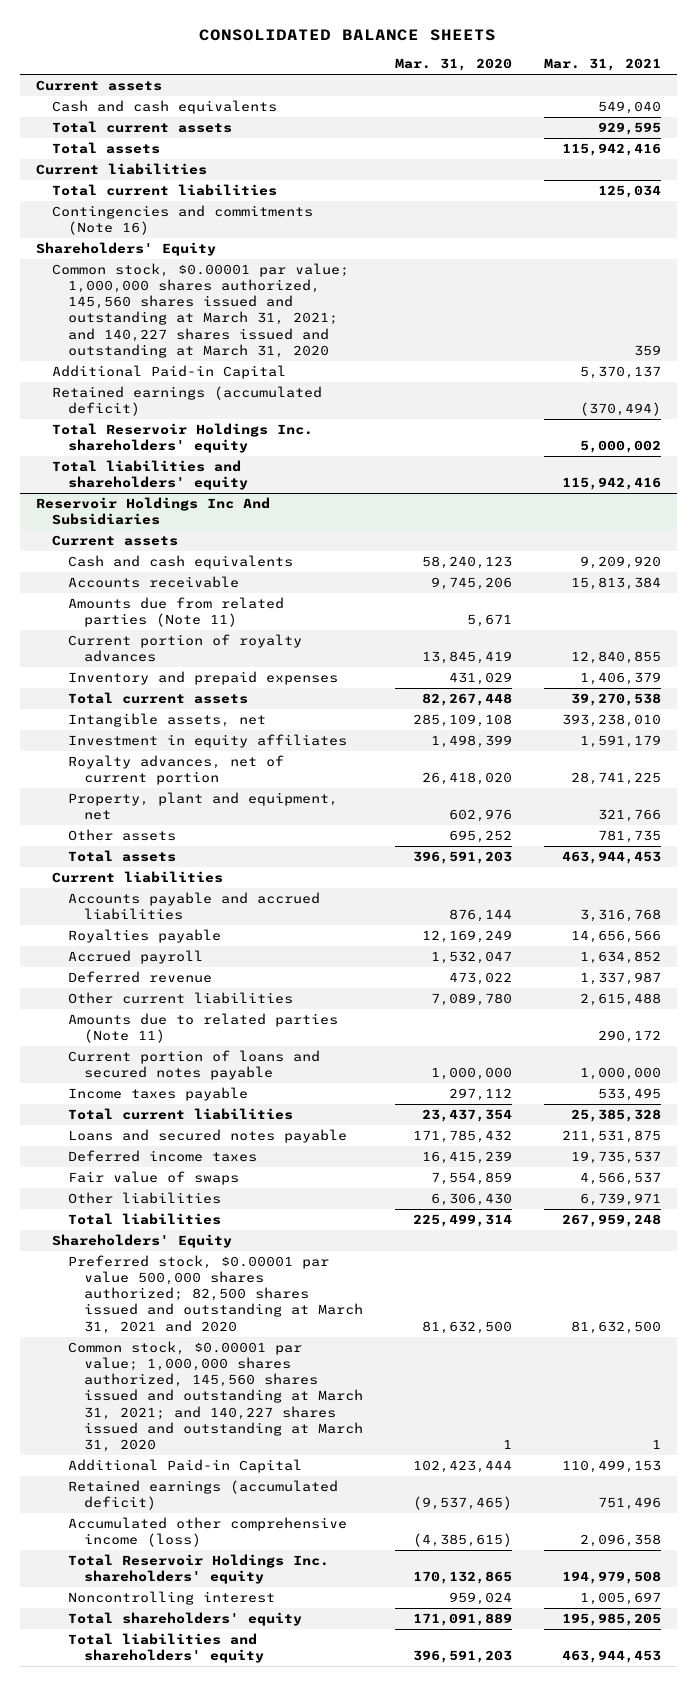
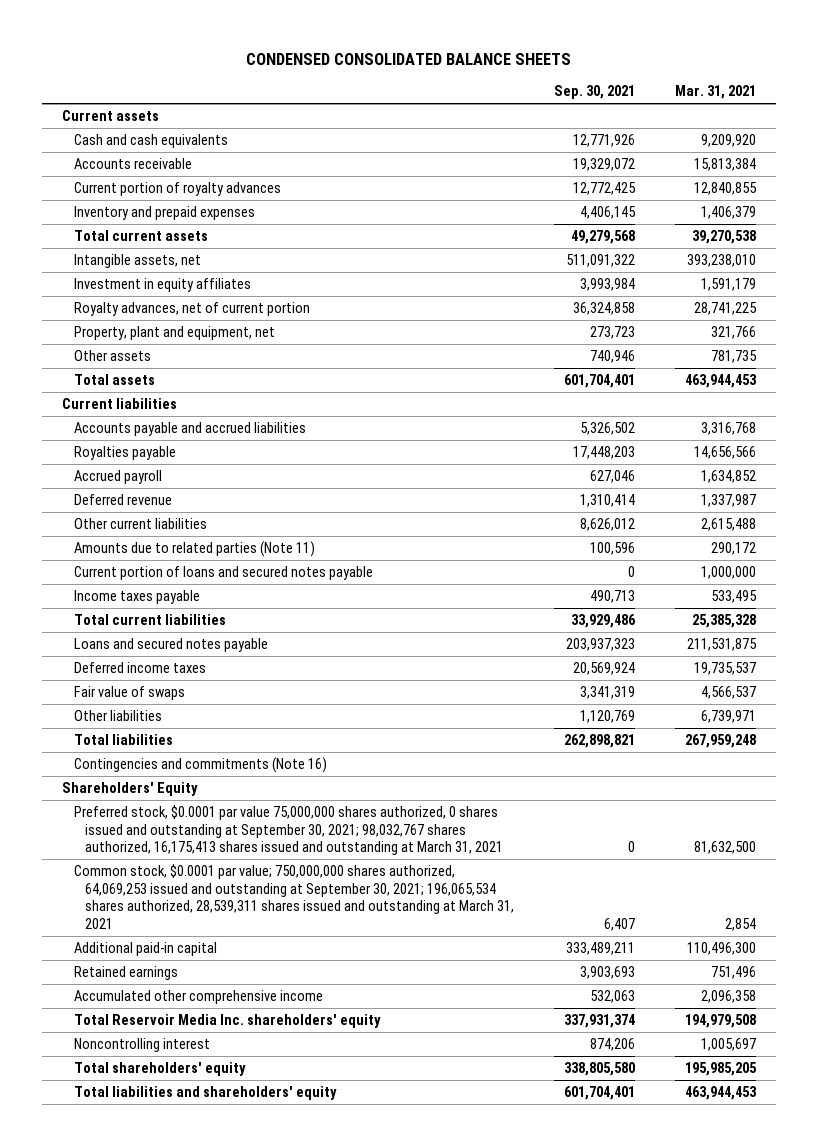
- CONSOLIDATED BALANCE SHEETS
+ CONDENSED CONSOLIDATED BALANCE SHEETS
- | Mar. 31, 2020 | Mar. 31, 2021
+ | Sep. 30, 2021 | Mar. 31, 2021
- Cash and cash equivalents | | 549,040
- Total current assets | | 929,595
- Total assets | | 115,942,416
- Current liabilities
- Total current liabilities | | 125,034
- Shareholders' Equity
- Common stock, $0.00001 par value; 1,000,000 shares authorized, 145,560 shares issued and outstanding at March 31, 2021; and 140,227 shares issued and outstanding at March 31, 2020 | | 359
- Additional Paid-in Capital | | 5,370,137
- Retained earnings (accumulated deficit) | | (370,494)
- Total Reservoir Holdings Inc. shareholders' equity | | 5,000,002
- Total liabilities and shareholders' equity | | 115,942,416
- Reservoir Holdings Inc And Subsidiaries
- Current assets
- Amounts due from related parties (Note 11) | 5,671 |
moved down: Contingencies and commitments (Note 16)
- Preferred stock, $0.00001 par value 500,000 shares authorized; 82,500 shares issued and outstanding at March 31, 2021 and 2020 | 81,632,500 | 81,632,500
- Common stock, $0.00001 par value; 1,000,000 shares authorized, 145,560 shares issued and outstanding at March 31, 2021; and 140,227 shares issued and outstanding at March 31, 2020 | 1 | 1
- Additional Paid-in Capital | 102,423,444 | 110,499,153
- Retained earnings (accumulated deficit) | (9,537,465) | 751,496
- Accumulated other comprehensive income (loss) | (4,385,615) | 2,096,358
- Total Reservoir Holdings Inc. shareholders' equity | 170,132,865 | 194,979,508
+ Preferred stock, $0.0001 par value 75,000,000 shares authorized, 0 shares issued and outstanding at September 30, 2021; 98,032,767 shares authorized, 16,175,413 shares issued and outstanding at March 31, 2021 | 0 | 81,632,500
+ Common stock, $0.0001 par value; 750,000,000 shares authorized, 64,069,253 issued and outstanding at September 30, 2021; 196,065,534 shares authorized, 28,539,311 shares issued and outstanding at March 31, 2021 | 6,407 | 2,854
+ Additional paid-in capital | 333,489,211 | 110,496,300
+ Retained earnings | 3,903,693 | 751,496
+ Accumulated other comprehensive income | 532,063 | 2,096,358
+ Total Reservoir Media Inc. shareholders' equity | 337,931,374 | 194,979,508

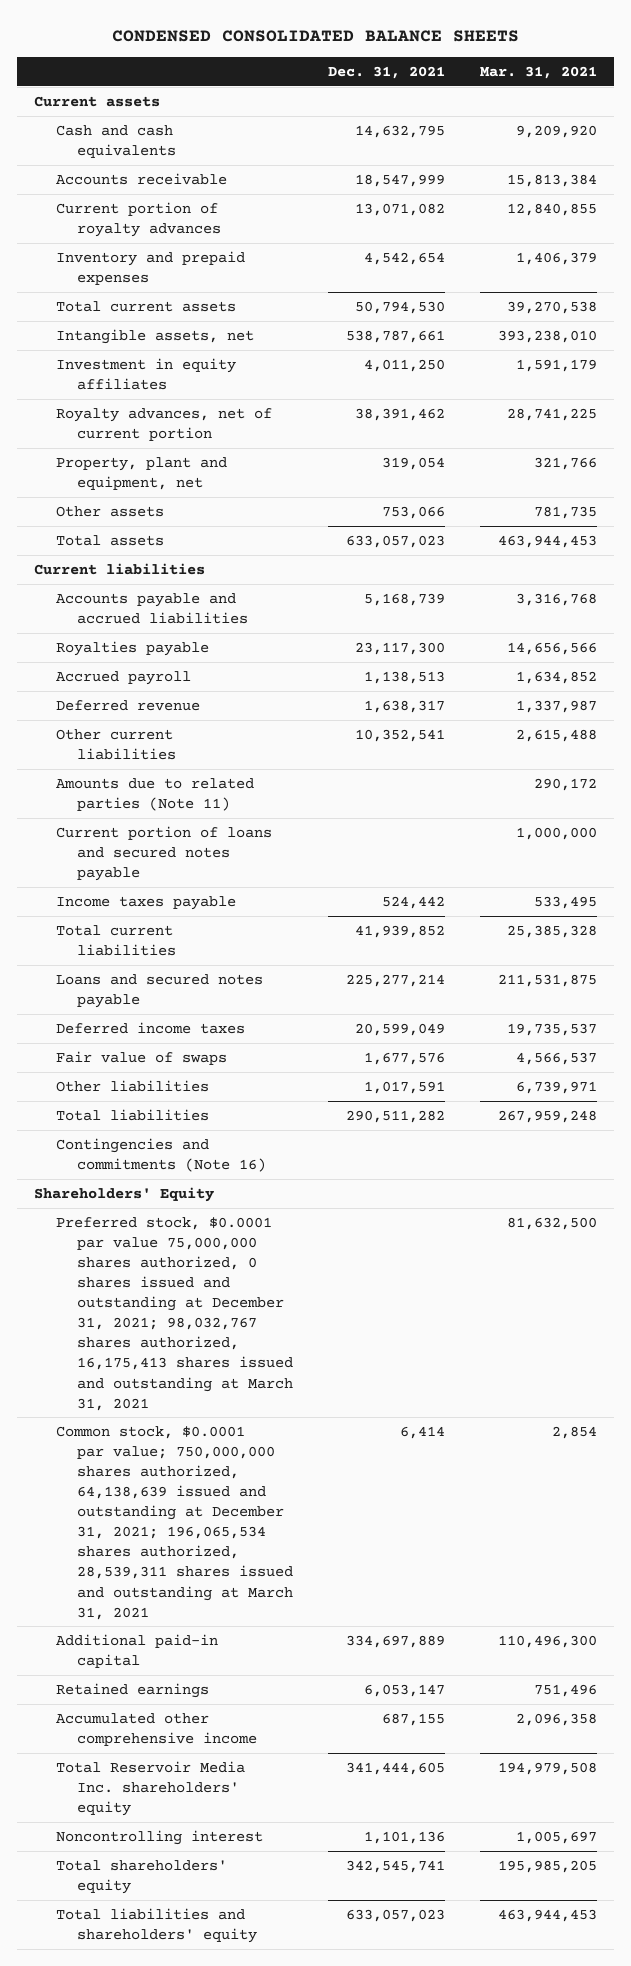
- | Sep. 30, 2021 | Mar. 31, 2021
+ | Dec. 31, 2021 | Mar. 31, 2021
- Preferred stock, $0.0001 par value 75,000,000 shares authorized, 0 shares issued and outstanding at September 30, 2021; 98,032,767 shares authorized, 16,175,413 shares issued and outstanding at March 31, 2021 | 0 | 81,632,500
- Common stock, $0.0001 par value; 750,000,000 shares authorized, 64,069,253 issued and outstanding at September 30, 2021; 196,065,534 shares authorized, 28,539,311 shares issued and outstanding at March 31, 2021 | 6,407 | 2,854
+ Preferred stock, $0.0001 par value 75,000,000 shares authorized, 0 shares issued and outstanding at December 31, 2021; 98,032,767 shares authorized, 16,175,413 shares issued and outstanding at March 31, 2021 | | 81,632,500
+ Common stock, $0.0001 par value; 750,000,000 shares authorized, 64,138,639 issued and outstanding at December 31, 2021; 196,065,534 shares authorized, 28,539,311 shares issued and outstanding at March 31, 2021 | 6,414 | 2,854

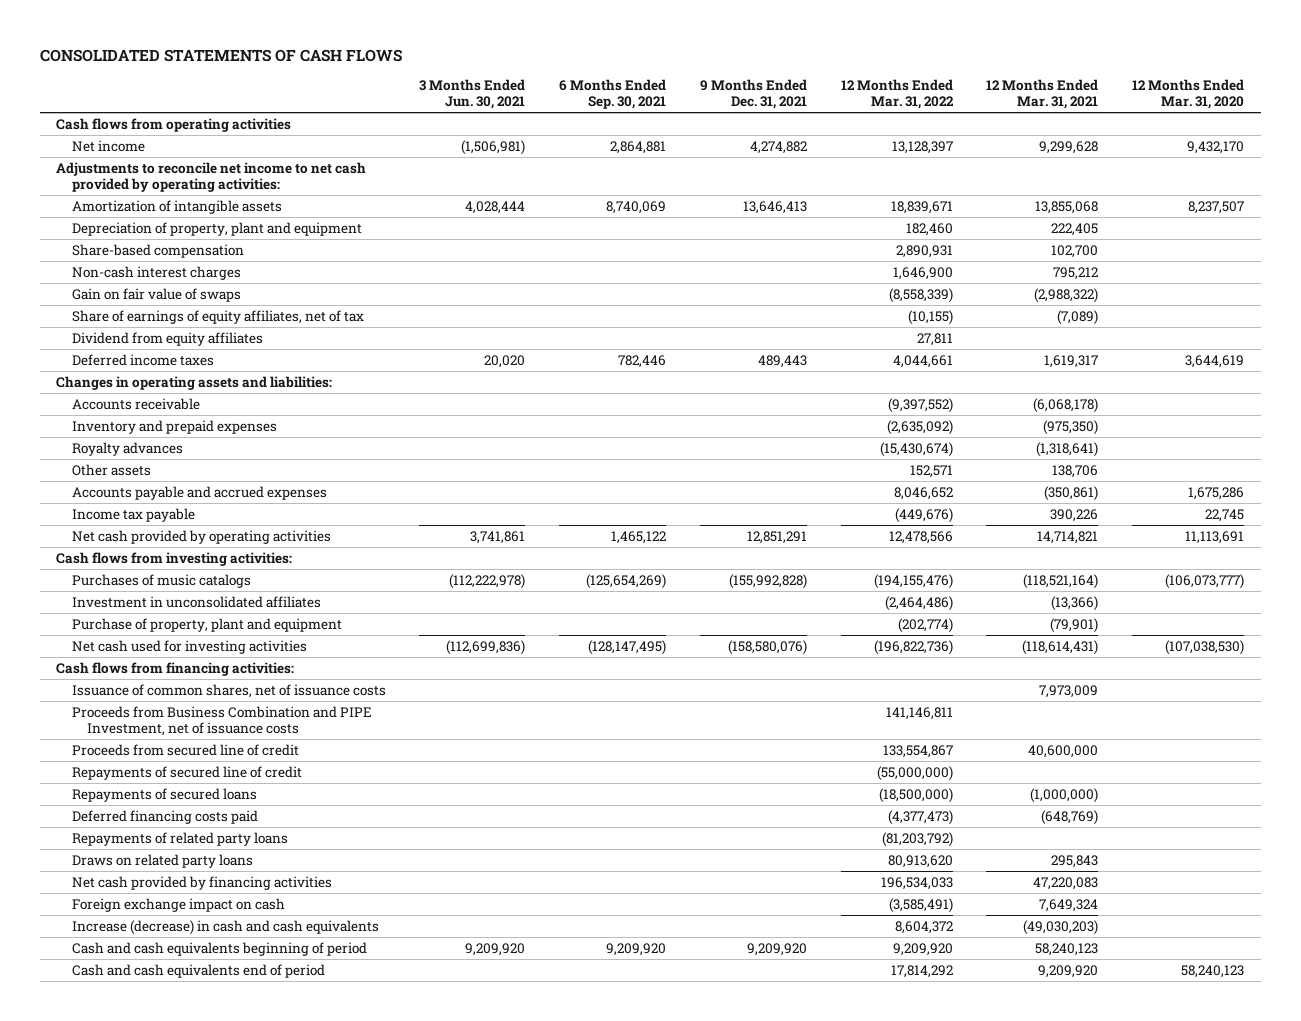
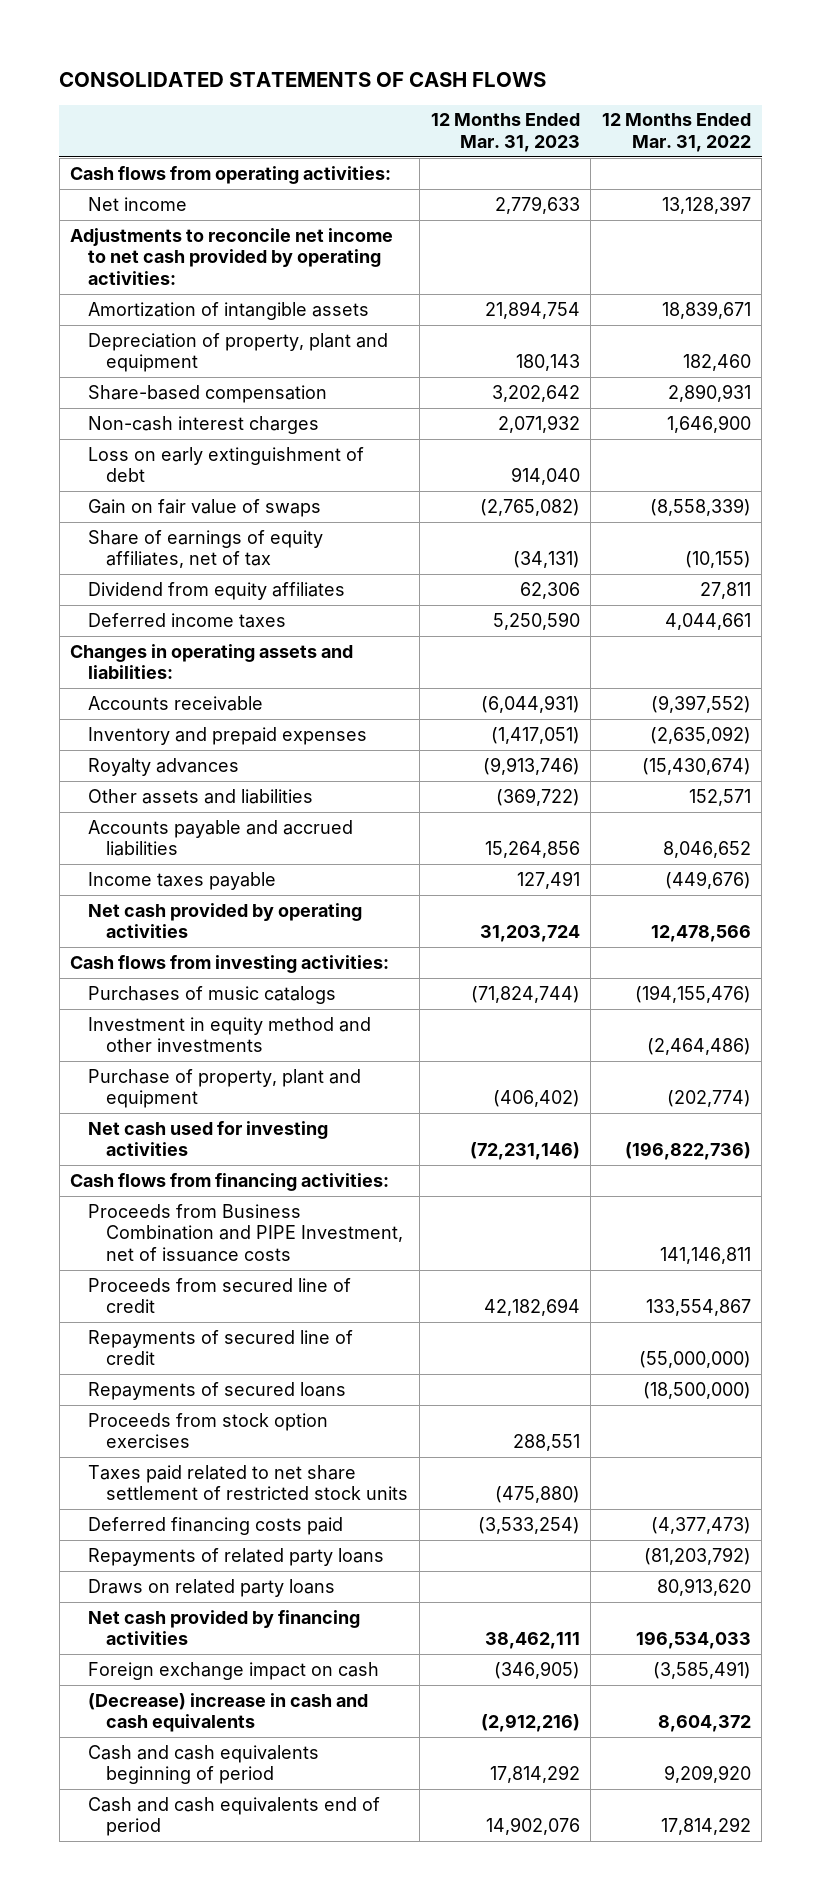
- | 3 Months Ended Jun. 30, 2021 | 6 Months Ended Sep. 30, 2021 | 9 Months Ended Dec. 31, 2021 | 12 Months Ended Mar. 31, 2022 | 12 Months Ended Mar. 31, 2021 | 12 Months Ended Mar. 31, 2020
+ | 12 Months Ended Mar. 31, 2023 | 12 Months Ended Mar. 31, 2022
- Cash flows from operating activities
+ Cash flows from operating activities:
+ Loss on early extinguishment of debt | 914,040 |
- Other assets | | | | 152,571 | 138,706 |
- Accounts payable and accrued expenses | | | | 8,046,652 | (350,861) | 1,675,286
- Income tax payable | | | | (449,676) | 390,226 | 22,745
+ Other assets and liabilities | (369,722) | 152,571
+ Accounts payable and accrued liabilities | 15,264,856 | 8,046,652
+ Income taxes payable | 127,491 | (449,676)
- Investment in unconsolidated affiliates | | | | (2,464,486) | (13,366) |
+ Investment in equity method and other investments | | (2,464,486)
- Issuance of common shares, net of issuance costs | | | | | 7,973,009 |
+ Proceeds from stock option exercises | 288,551 |
+ Taxes paid related to net share settlement of restricted stock units | (475,880) |
- Increase (decrease) in cash and cash equivalents | | | | 8,604,372 | (49,030,203) |
+ (Decrease) increase in cash and cash equivalents | (2,912,216) | 8,604,372

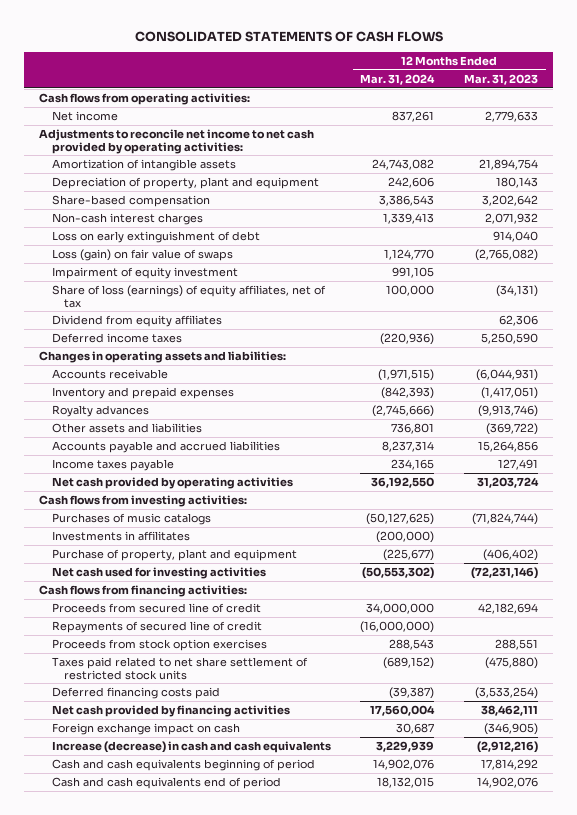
- | 12 Months Ended Mar. 31, 2023 | 12 Months Ended Mar. 31, 2022
+ | 12 Months Ended Mar. 31, 2024 | 12 Months Ended Mar. 31, 2023
- Gain on fair value of swaps | (2,765,082) | (8,558,339)
- Share of earnings of equity affiliates, net of tax | (34,131) | (10,155)
+ Loss (gain) on fair value of swaps | 1,124,770 | (2,765,082)
+ Impairment of equity investment | 991,105 |
+ Share of loss (earnings) of equity affiliates, net of tax | 100,000 | (34,131)
- Investment in equity method and other investments | | (2,464,486)
+ Investments in affilitates | (200,000) |
- Proceeds from Business Combination and PIPE Investment, net of issuance costs | | 141,146,811
- Repayments of secured loans | | (18,500,000)
- Repayments of related party loans | | (81,203,792)
- Draws on related party loans | | 80,913,620
- (Decrease) increase in cash and cash equivalents | (2,912,216) | 8,604,372
+ Increase (decrease) in cash and cash equivalents | 3,229,939 | (2,912,216)

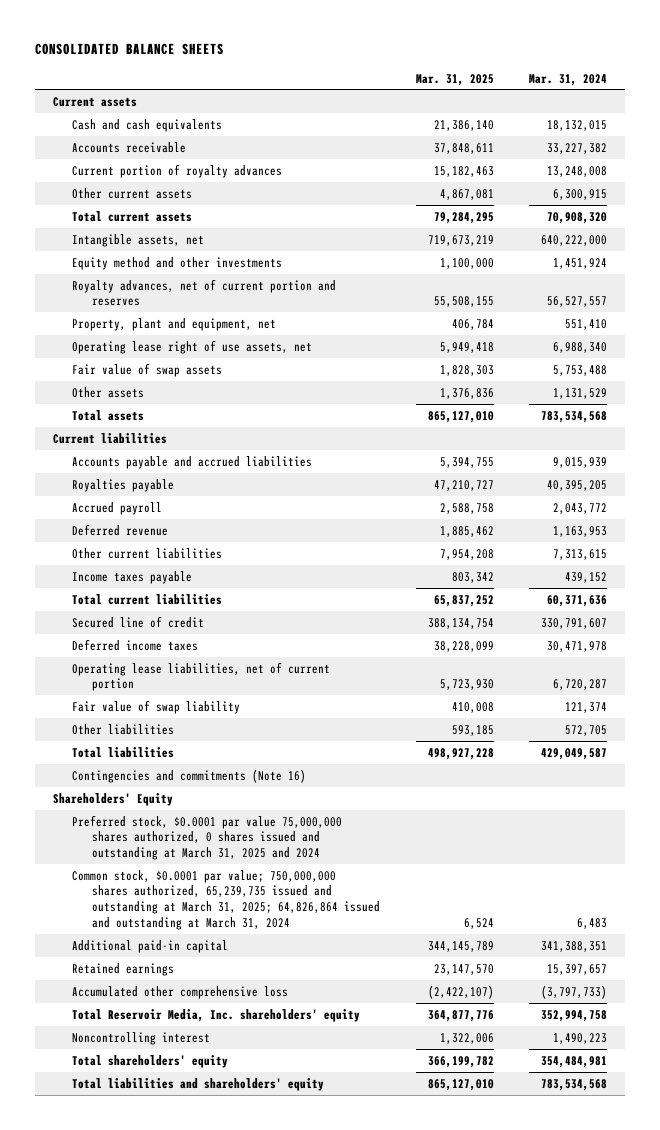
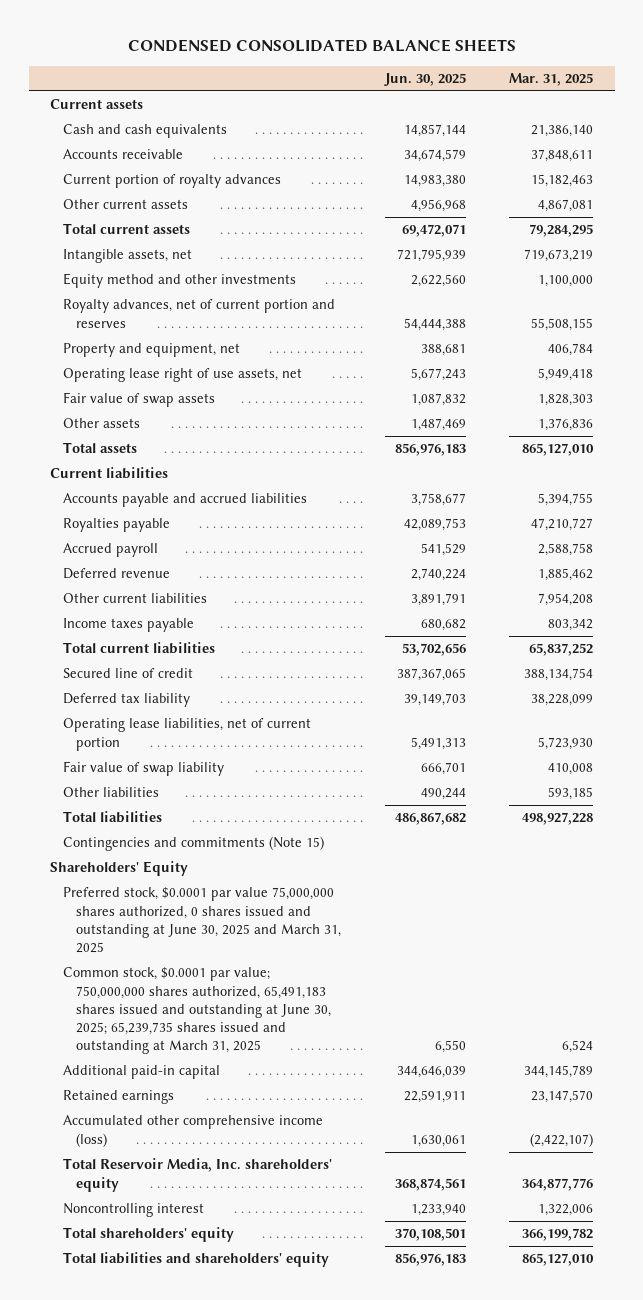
- CONSOLIDATED BALANCE SHEETS
+ CONDENSED CONSOLIDATED BALANCE SHEETS
- | Mar. 31, 2025 | Mar. 31, 2024
+ | Jun. 30, 2025 | Mar. 31, 2025
- Property, plant and equipment, net | 406,784 | 551,410
+ Property and equipment, net | 388,681 | 406,784
- Deferred income taxes | 38,228,099 | 30,471,978
+ Deferred tax liability | 39,149,703 | 38,228,099
- Contingencies and commitments (Note 16)
+ Contingencies and commitments (Note 15)
- Preferred stock, $0.0001 par value 75,000,000 shares authorized, 0 shares issued and outstanding at March 31, 2025 and 2024
- Common stock, $0.0001 par value; 750,000,000 shares authorized, 65,239,735 issued and outstanding at March 31, 2025; 64,826,864 issued and outstanding at March 31, 2024 | 6,524 | 6,483
+ Preferred stock, $0.0001 par value 75,000,000 shares authorized, 0 shares issued and outstanding at June 30, 2025 and March 31, 2025
+ Common stock, $0.0001 par value; 750,000,000 shares authorized, 65,491,183 shares issued and outstanding at June 30, 2025; 65,239,735 shares issued and outstanding at March 31, 2025 | 6,550 | 6,524
- Accumulated other comprehensive loss | (2,422,107) | (3,797,733)
+ Accumulated other comprehensive income (loss) | 1,630,061 | (2,422,107)

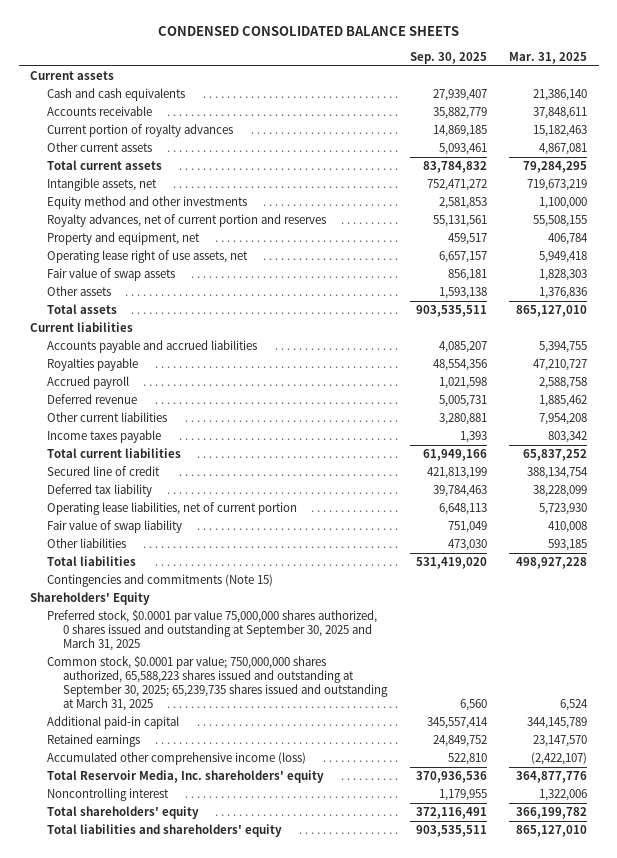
- | Jun. 30, 2025 | Mar. 31, 2025
+ | Sep. 30, 2025 | Mar. 31, 2025
- Preferred stock, $0.0001 par value 75,000,000 shares authorized, 0 shares issued and outstanding at June 30, 2025 and March 31, 2025
- Common stock, $0.0001 par value; 750,000,000 shares authorized, 65,491,183 shares issued and outstanding at June 30, 2025; 65,239,735 shares issued and outstanding at March 31, 2025 | 6,550 | 6,524
+ Preferred stock, $0.0001 par value 75,000,000 shares authorized, 0 shares issued and outstanding at September 30, 2025 and March 31, 2025
+ Common stock, $0.0001 par value; 750,000,000 shares authorized, 65,588,223 shares issued and outstanding at September 30, 2025; 65,239,735 shares issued and outstanding at March 31, 2025 | 6,560 | 6,524

